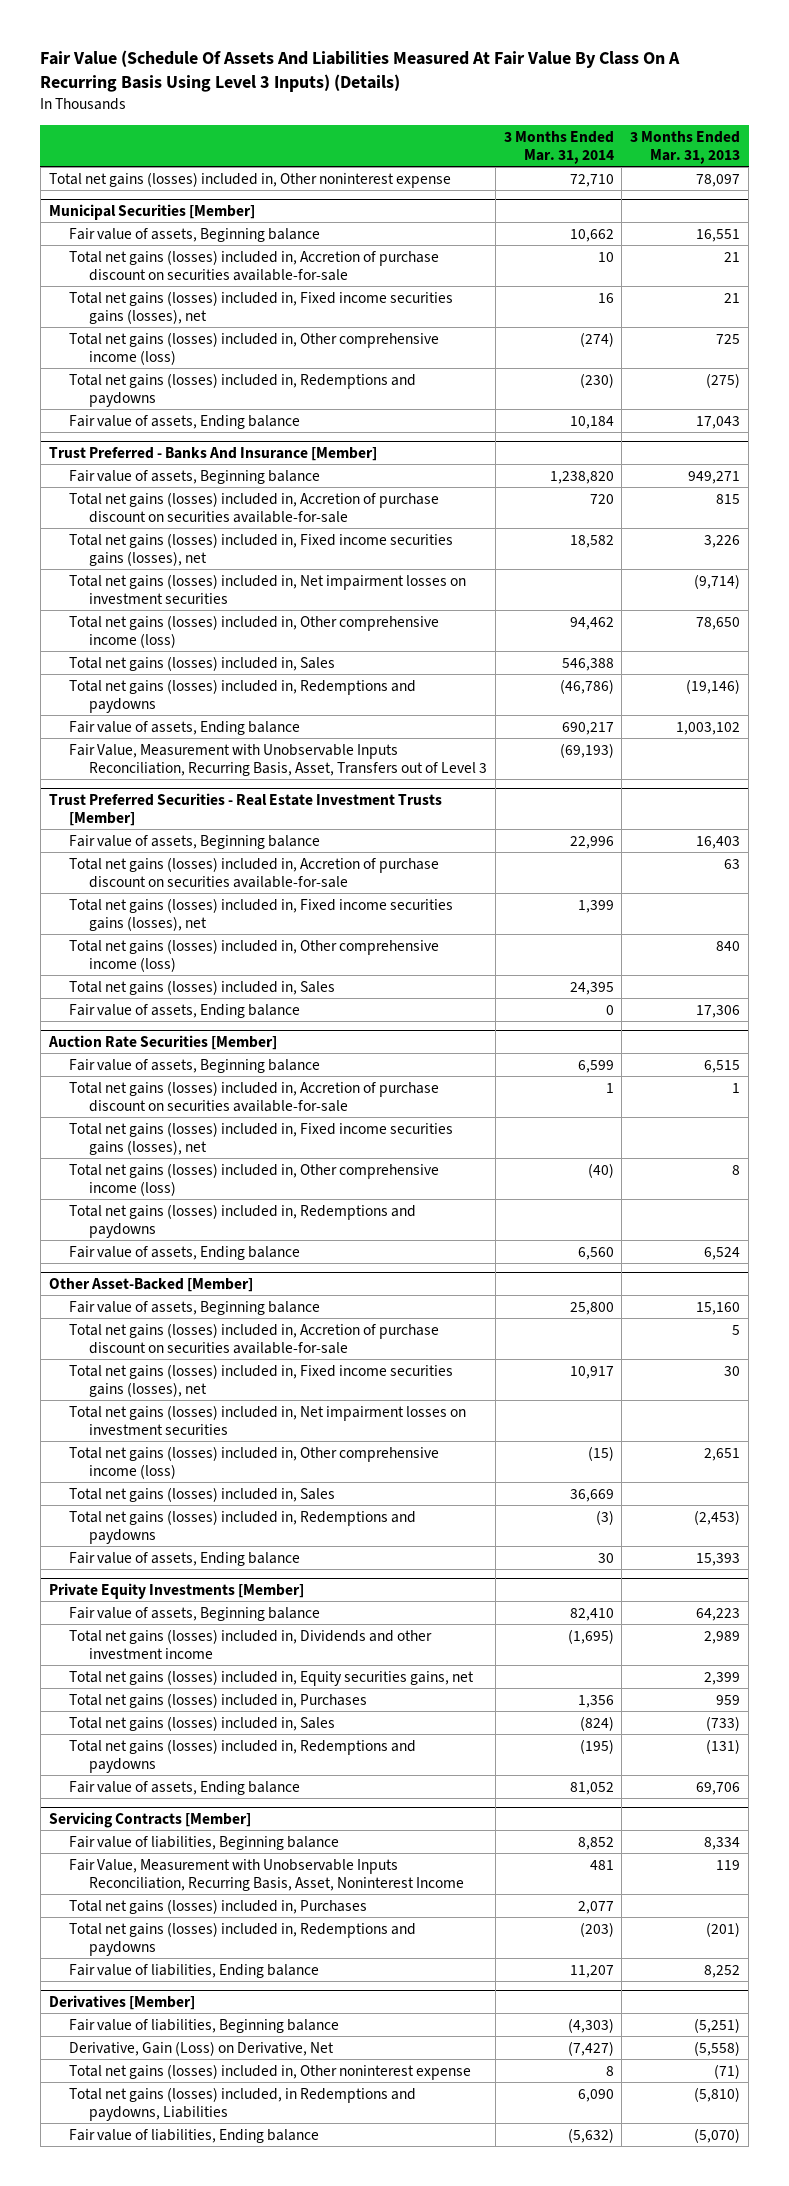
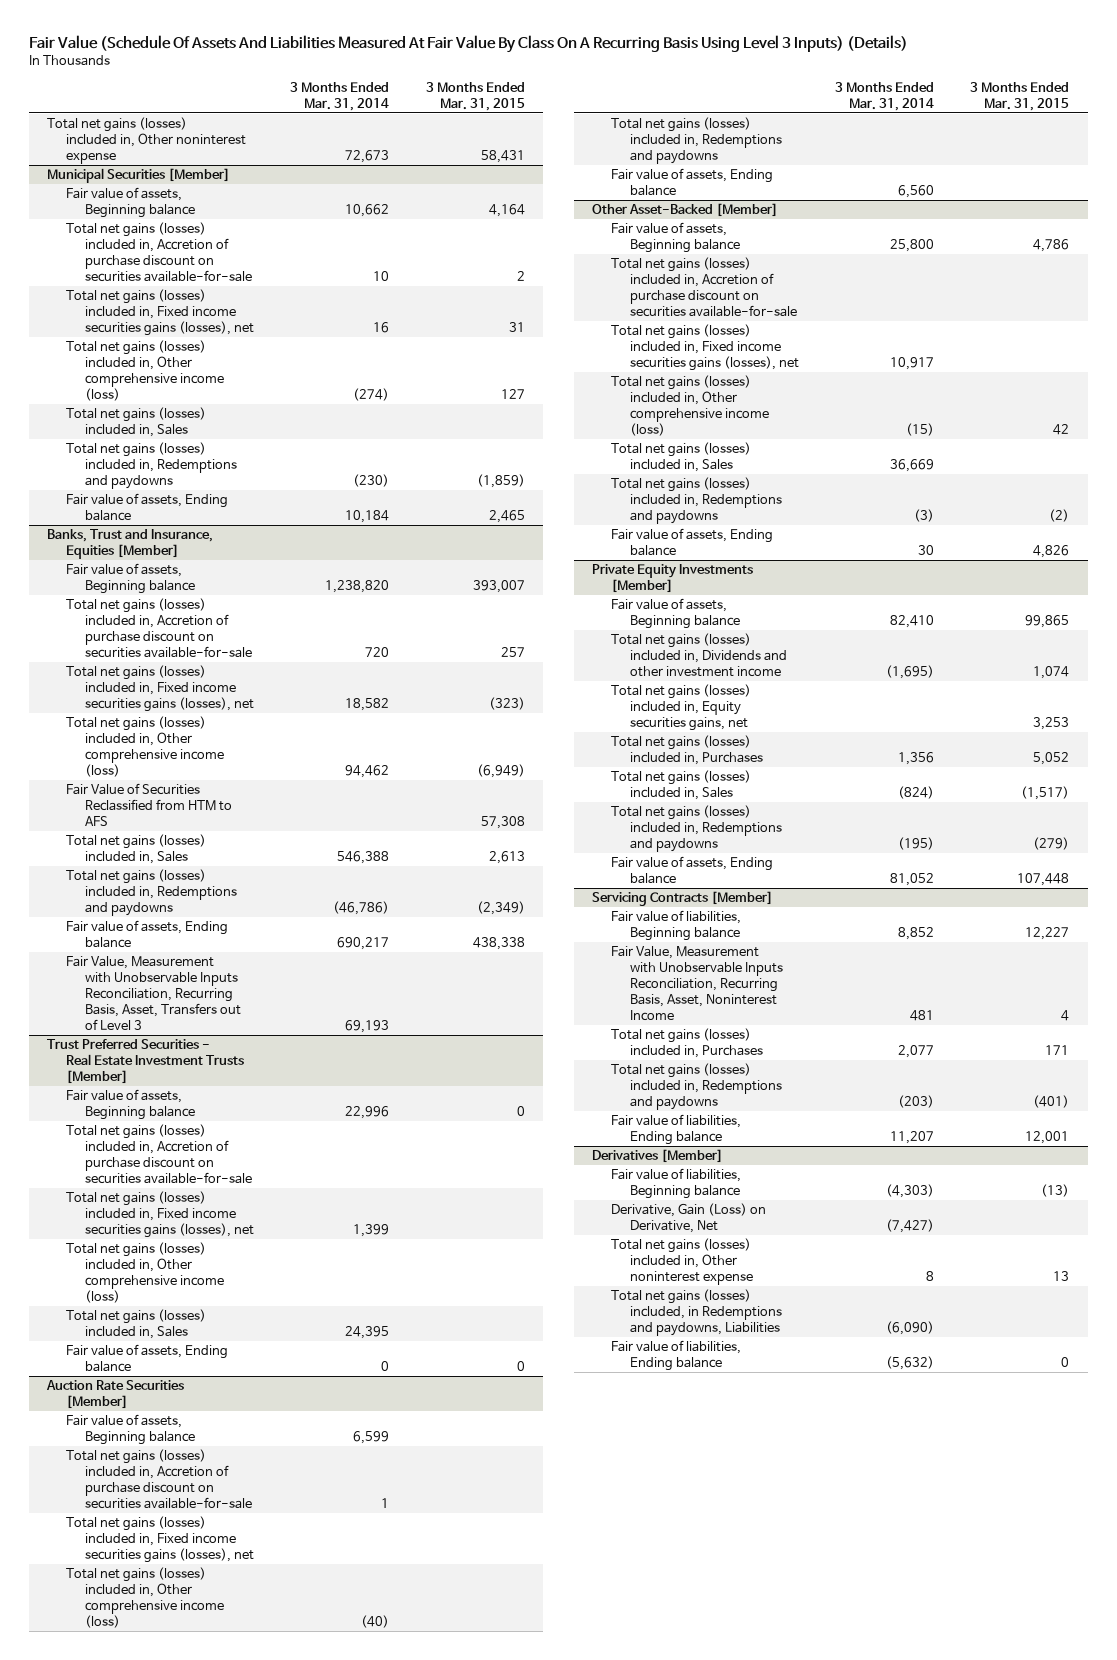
- | 3 Months Ended Mar. 31, 2014 | 3 Months Ended Mar. 31, 2013
+ | 3 Months Ended Mar. 31, 2014 | 3 Months Ended Mar. 31, 2015
- Total net gains (losses) included in, Other noninterest expense | 72,710 | 78,097
+ Total net gains (losses) included in, Other noninterest expense | 72,673 | 58,431
@ Municipal Securities [Member]
+ Total net gains (losses) included in, Sales
- Trust Preferred - Banks And Insurance [Member]
+ Banks, Trust and Insurance, Equities [Member]
- Total net gains (losses) included in, Net impairment losses on investment securities | | (9,714)
+ Fair Value of Securities Reclassified from HTM to AFS | | 57,308
- Fair Value, Measurement with Unobservable Inputs Reconciliation, Recurring Basis, Asset, Transfers out of Level 3 | (69,193) |
+ Fair Value, Measurement with Unobservable Inputs Reconciliation, Recurring Basis, Asset, Transfers out of Level 3 | 69,193 |
@ Other Asset-Backed [Member]
- Total net gains (losses) included in, Net impairment losses on investment securities
@ Derivatives [Member]
- Total net gains (losses) included, in Redemptions and paydowns, Liabilities | 6,090 | (5,810)
+ Total net gains (losses) included, in Redemptions and paydowns, Liabilities | (6,090) |

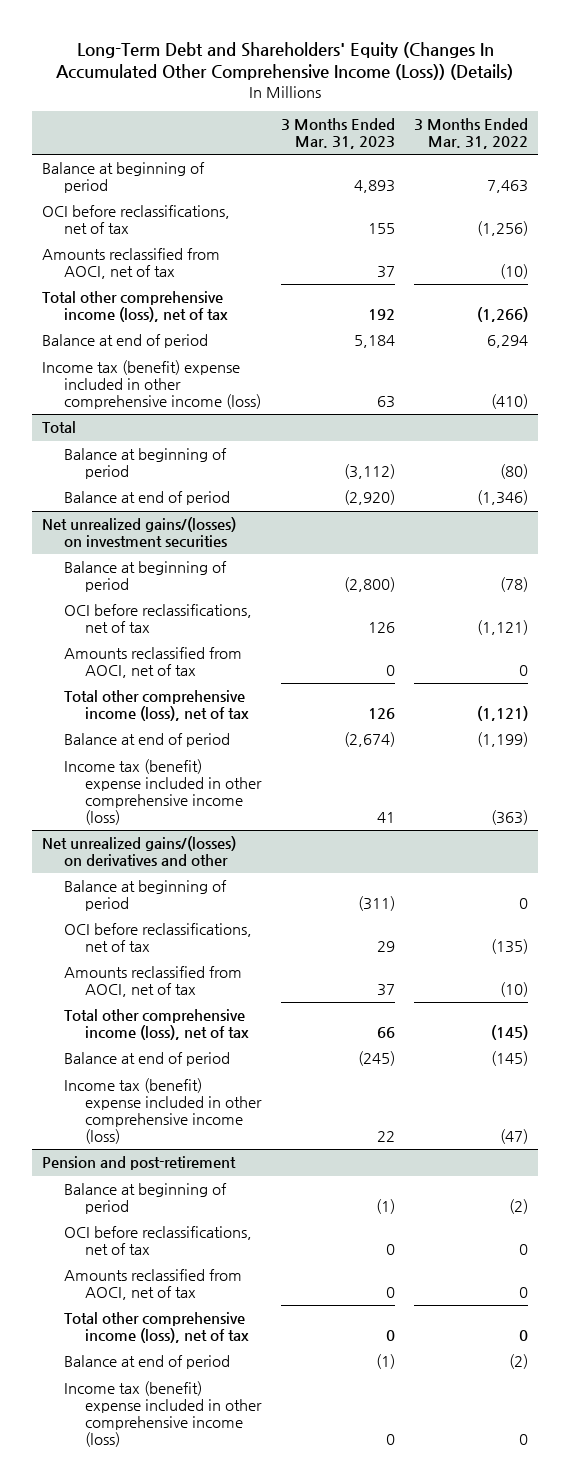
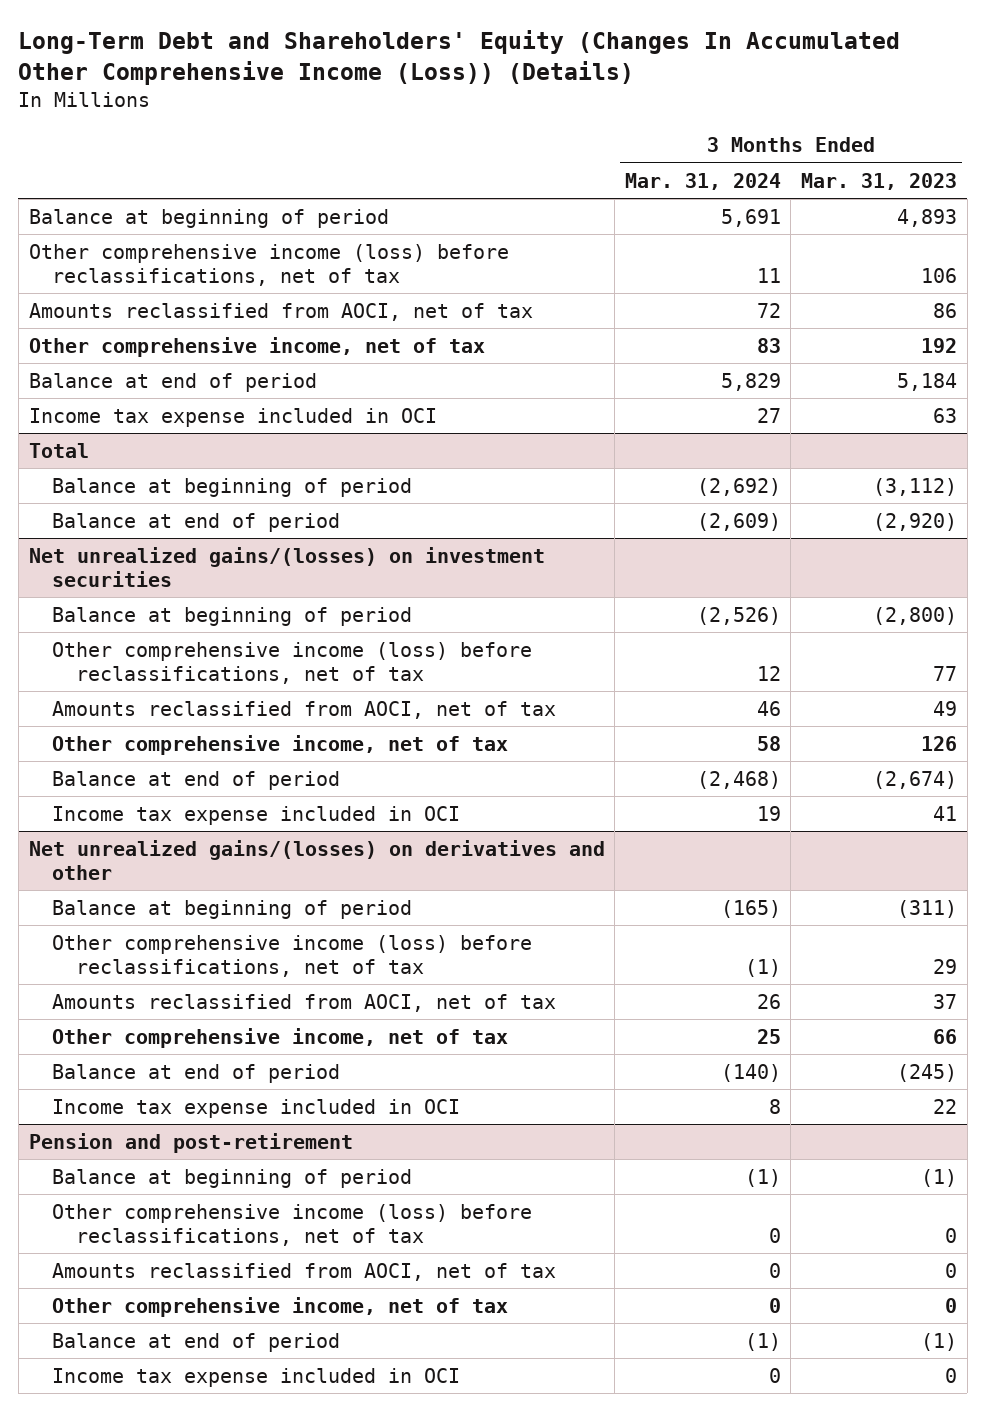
- | 3 Months Ended Mar. 31, 2023 | 3 Months Ended Mar. 31, 2022
+ | 3 Months Ended Mar. 31, 2024 | 3 Months Ended Mar. 31, 2023
- OCI before reclassifications, net of tax | 155 | (1,256)
- Amounts reclassified from AOCI, net of tax | 37 | (10)
- Total other comprehensive income (loss), net of tax | 192 | (1,266)
+ Other comprehensive income (loss) before reclassifications, net of tax | 11 | 106
+ Amounts reclassified from AOCI, net of tax | 72 | 86
+ Other comprehensive income, net of tax | 83 | 192
- Income tax (benefit) expense included in other comprehensive income (loss) | 63 | (410)
+ Income tax expense included in OCI | 27 | 63
@ Net unrealized gains/(losses) on investment securities
- OCI before reclassifications, net of tax | 126 | (1,121)
- Amounts reclassified from AOCI, net of tax | 0 | 0
- Total other comprehensive income (loss), net of tax | 126 | (1,121)
+ Other comprehensive income (loss) before reclassifications, net of tax | 12 | 77
+ Amounts reclassified from AOCI, net of tax | 46 | 49
+ Other comprehensive income, net of tax | 58 | 126
- Income tax (benefit) expense included in other comprehensive income (loss) | 41 | (363)
+ Income tax expense included in OCI | 19 | 41
@ Net unrealized gains/(losses) on derivatives and other
- OCI before reclassifications, net of tax | 29 | (135)
+ Other comprehensive income (loss) before reclassifications, net of tax | (1) | 29
- Total other comprehensive income (loss), net of tax | 66 | (145)
+ Other comprehensive income, net of tax | 25 | 66
- Income tax (benefit) expense included in other comprehensive income (loss) | 22 | (47)
+ Income tax expense included in OCI | 8 | 22
@ Pension and post-retirement
- OCI before reclassifications, net of tax | 0 | 0
+ Other comprehensive income (loss) before reclassifications, net of tax | 0 | 0
- Total other comprehensive income (loss), net of tax | 0 | 0
+ Other comprehensive income, net of tax | 0 | 0
- Income tax (benefit) expense included in other comprehensive income (loss) | 0 | 0
+ Income tax expense included in OCI | 0 | 0

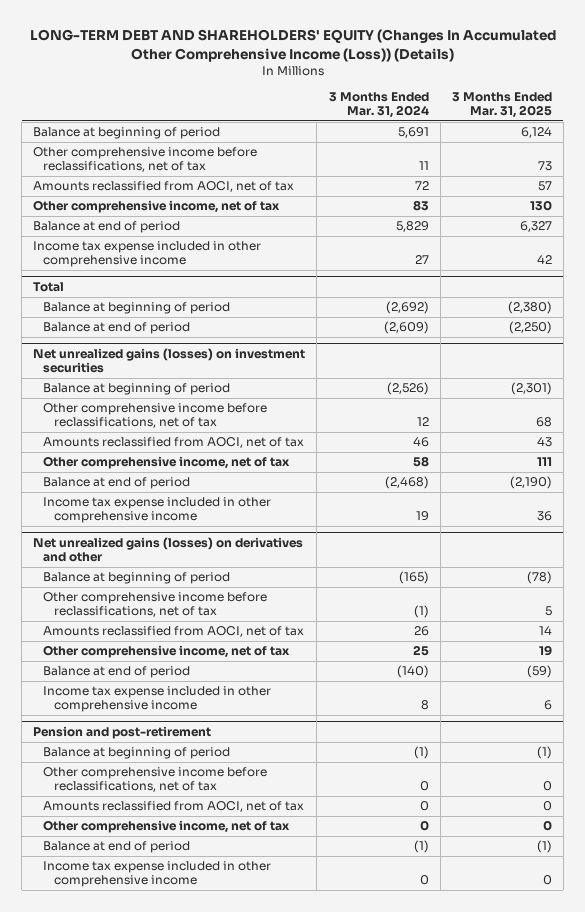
- Long-Term Debt and Shareholders' Equity (Changes In Accumulated Other Comprehensive Income (Loss)) (Details)
+ LONG-TERM DEBT AND SHAREHOLDERS' EQUITY (Changes In Accumulated Other Comprehensive Income (Loss)) (Details)
- | 3 Months Ended Mar. 31, 2024 | 3 Months Ended Mar. 31, 2023
+ | 3 Months Ended Mar. 31, 2024 | 3 Months Ended Mar. 31, 2025
- Other comprehensive income (loss) before reclassifications, net of tax | 11 | 106
+ Other comprehensive income before reclassifications, net of tax | 11 | 73
- Income tax expense included in OCI | 27 | 63
+ Income tax expense included in other comprehensive income | 27 | 42
- Net unrealized gains/(losses) on investment securities
+ Net unrealized gains (losses) on investment securities
- Other comprehensive income (loss) before reclassifications, net of tax | 12 | 77
+ Other comprehensive income before reclassifications, net of tax | 12 | 68
- Income tax expense included in OCI | 19 | 41
- Net unrealized gains/(losses) on derivatives and other
+ Income tax expense included in other comprehensive income | 19 | 36
+ Net unrealized gains (losses) on derivatives and other
- Other comprehensive income (loss) before reclassifications, net of tax | (1) | 29
+ Other comprehensive income before reclassifications, net of tax | (1) | 5
- Income tax expense included in OCI | 8 | 22
+ Income tax expense included in other comprehensive income | 8 | 6
@ Pension and post-retirement
- Other comprehensive income (loss) before reclassifications, net of tax | 0 | 0
+ Other comprehensive income before reclassifications, net of tax | 0 | 0
- Income tax expense included in OCI | 0 | 0
+ Income tax expense included in other comprehensive income | 0 | 0

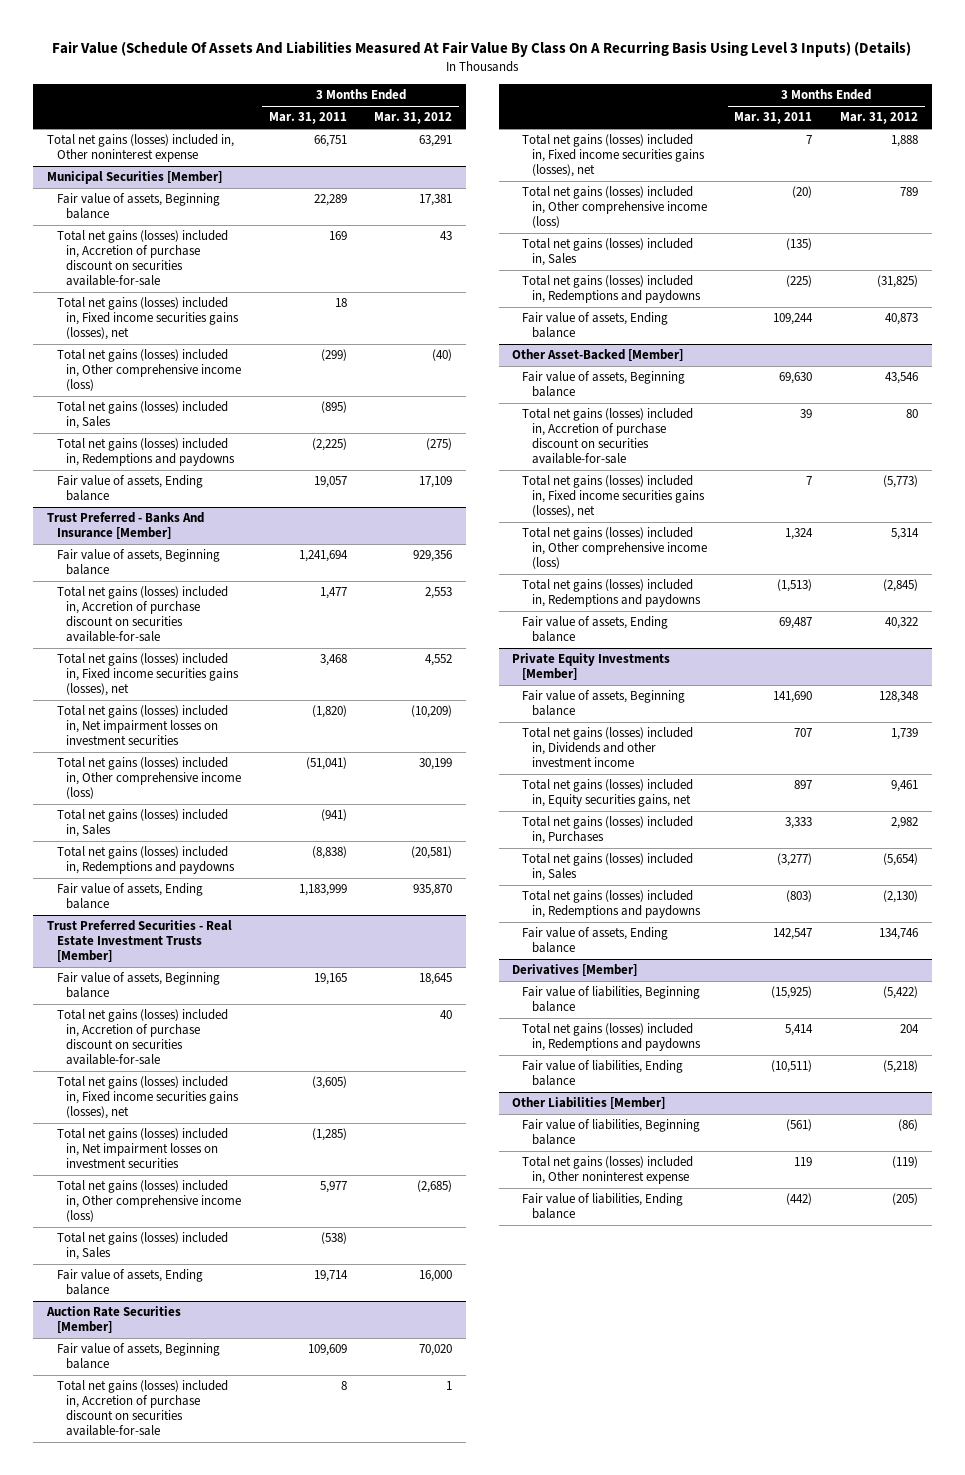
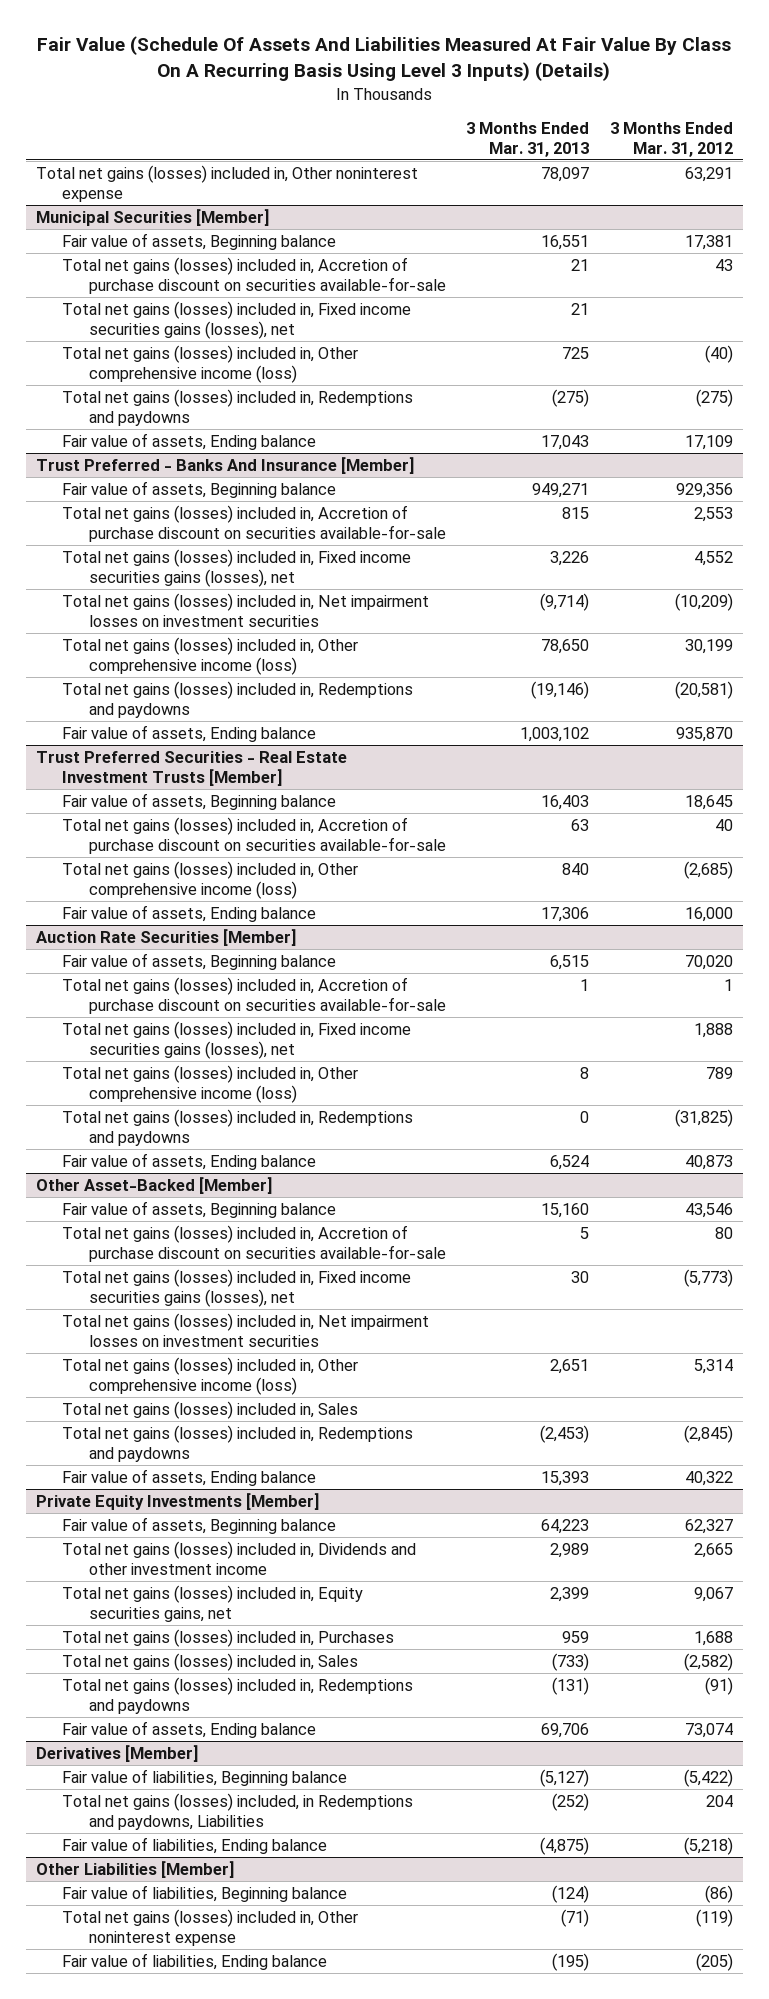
- | 3 Months Ended Mar. 31, 2011 | 3 Months Ended Mar. 31, 2012
+ | 3 Months Ended Mar. 31, 2013 | 3 Months Ended Mar. 31, 2012
@ Municipal Securities [Member]
- Total net gains (losses) included in, Sales | (895) |
@ Trust Preferred - Banks And Insurance [Member]
- Total net gains (losses) included in, Sales | (941) |
@ Trust Preferred Securities - Real Estate Investment Trusts [Member]
- Total net gains (losses) included in, Fixed income securities gains (losses), net | (3,605) |
- Total net gains (losses) included in, Net impairment losses on investment securities | (1,285) |
- Total net gains (losses) included in, Sales | (538) |
@ Auction Rate Securities [Member]
- Total net gains (losses) included in, Sales | (135) |
@ Other Asset-Backed [Member]
+ Total net gains (losses) included in, Net impairment losses on investment securities
+ Total net gains (losses) included in, Sales
@ Private Equity Investments [Member]
- Fair value of assets, Beginning balance | 141,690 | 128,348
- Total net gains (losses) included in, Dividends and other investment income | 707 | 1,739
- Total net gains (losses) included in, Equity securities gains, net | 897 | 9,461
- Total net gains (losses) included in, Purchases | 3,333 | 2,982
- Total net gains (losses) included in, Sales | (3,277) | (5,654)
- Total net gains (losses) included in, Redemptions and paydowns | (803) | (2,130)
- Fair value of assets, Ending balance | 142,547 | 134,746
+ Fair value of assets, Beginning balance | 64,223 | 62,327
+ Total net gains (losses) included in, Dividends and other investment income | 2,989 | 2,665
+ Total net gains (losses) included in, Equity securities gains, net | 2,399 | 9,067
+ Total net gains (losses) included in, Purchases | 959 | 1,688
+ Total net gains (losses) included in, Sales | (733) | (2,582)
+ Total net gains (losses) included in, Redemptions and paydowns | (131) | (91)
+ Fair value of assets, Ending balance | 69,706 | 73,074
@ Derivatives [Member]
- Total net gains (losses) included in, Redemptions and paydowns | 5,414 | 204
+ Total net gains (losses) included, in Redemptions and paydowns, Liabilities | (252) | 204

